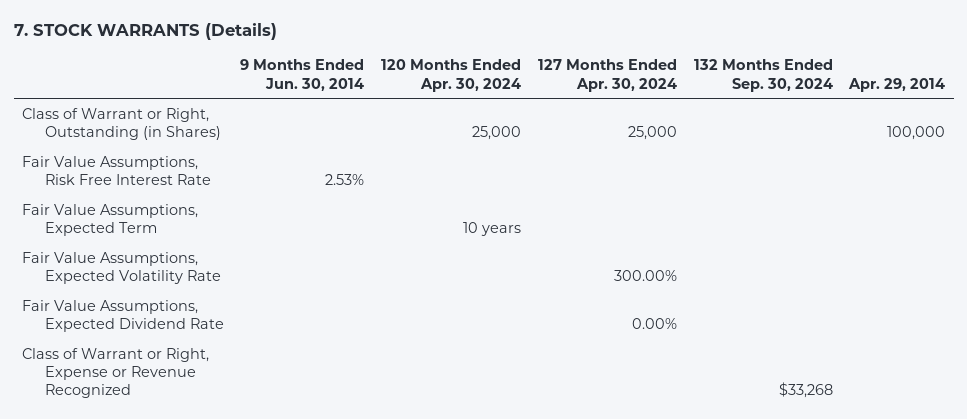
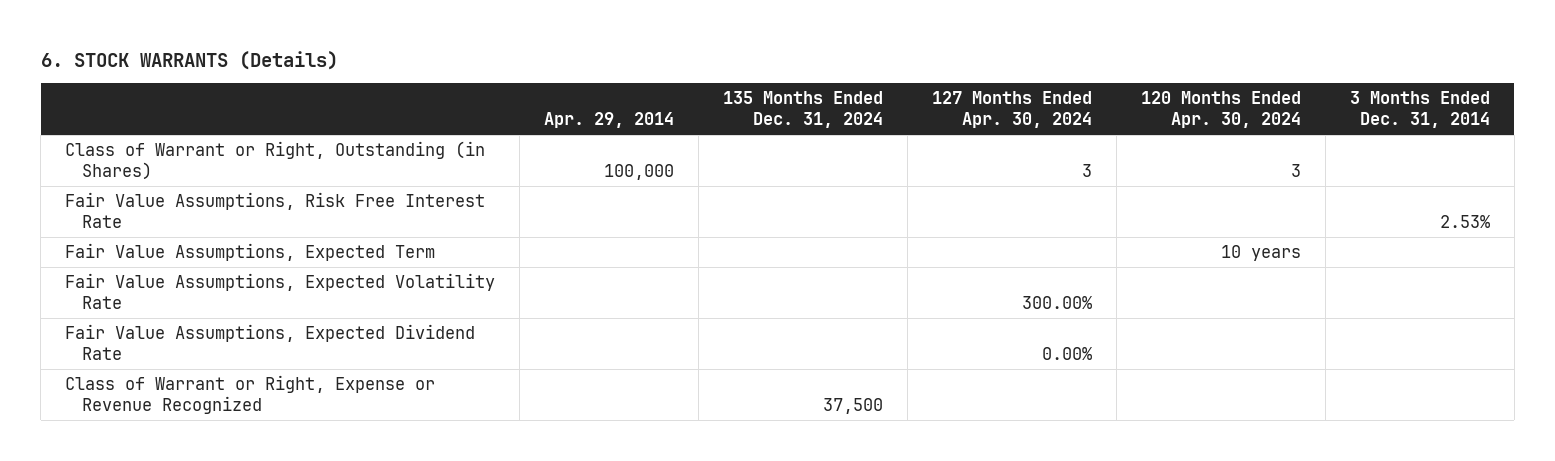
- 7. STOCK WARRANTS (Details)
+ 6. STOCK WARRANTS (Details)
- | 9 Months Ended Jun. 30, 2014 | 120 Months Ended Apr. 30, 2024 | 127 Months Ended Apr. 30, 2024 | 132 Months Ended Sep. 30, 2024 | Apr. 29, 2014
+ | Apr. 29, 2014 | 135 Months Ended Dec. 31, 2024 | 127 Months Ended Apr. 30, 2024 | 120 Months Ended Apr. 30, 2024 | 3 Months Ended Dec. 31, 2014
- Class of Warrant or Right, Outstanding (in Shares) | | 25,000 | 25,000 | | 100,000
+ Class of Warrant or Right, Outstanding (in Shares) | 100,000 | | 3 | 3 |

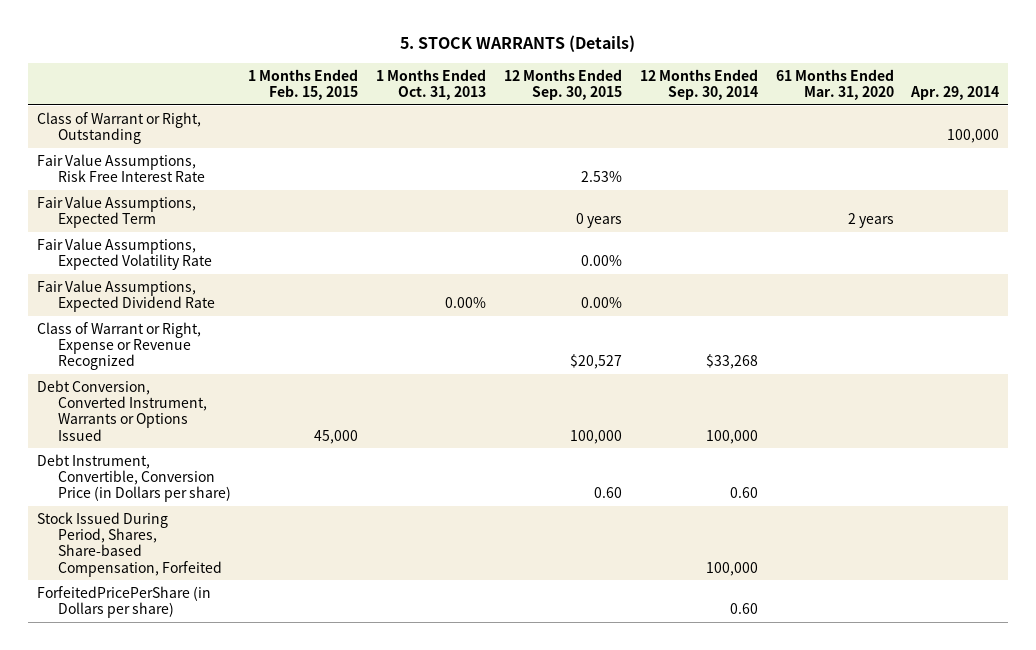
- 6. STOCK WARRANTS (Details)
+ 5. STOCK WARRANTS (Details)
- | Apr. 29, 2014 | 135 Months Ended Dec. 31, 2024 | 127 Months Ended Apr. 30, 2024 | 120 Months Ended Apr. 30, 2024 | 3 Months Ended Dec. 31, 2014
+ | 1 Months Ended Feb. 15, 2015 | 1 Months Ended Oct. 31, 2013 | 12 Months Ended Sep. 30, 2015 | 12 Months Ended Sep. 30, 2014 | 61 Months Ended Mar. 31, 2020 | Apr. 29, 2014
- Class of Warrant or Right, Outstanding (in Shares) | 100,000 | | 3 | 3 |
+ Class of Warrant or Right, Outstanding | | | | | | 100,000
+ Debt Conversion, Converted Instrument, Warrants or Options Issued | 45,000 | | 100,000 | 100,000 | |
+ Debt Instrument, Convertible, Conversion Price (in Dollars per share) | | | 0.60 | 0.60 | |
+ Stock Issued During Period, Shares, Share-based Compensation, Forfeited | | | | 100,000 | |
+ ForfeitedPricePerShare (in Dollars per share) | | | | 0.60 | |

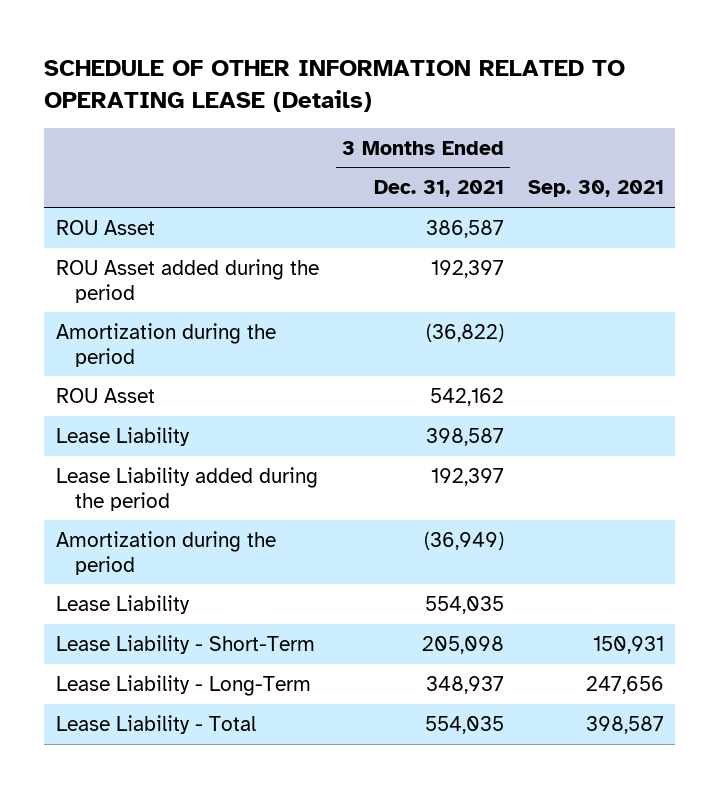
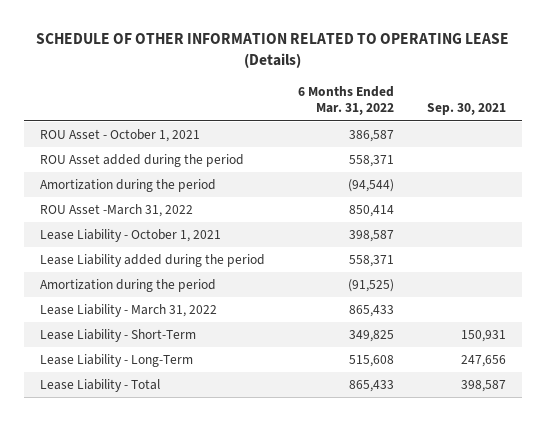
- | 3 Months Ended Dec. 31, 2021 | Sep. 30, 2021
+ | 6 Months Ended Mar. 31, 2022 | Sep. 30, 2021
- ROU Asset | 386,587 |
+ ROU Asset - October 1, 2021 | 386,587 |
- ROU Asset | 542,162 |
- Lease Liability | 398,587 |
+ ROU Asset -March 31, 2022 | 850,414 |
+ Lease Liability - October 1, 2021 | 398,587 |
- Lease Liability | 554,035 |
+ Lease Liability - March 31, 2022 | 865,433 |

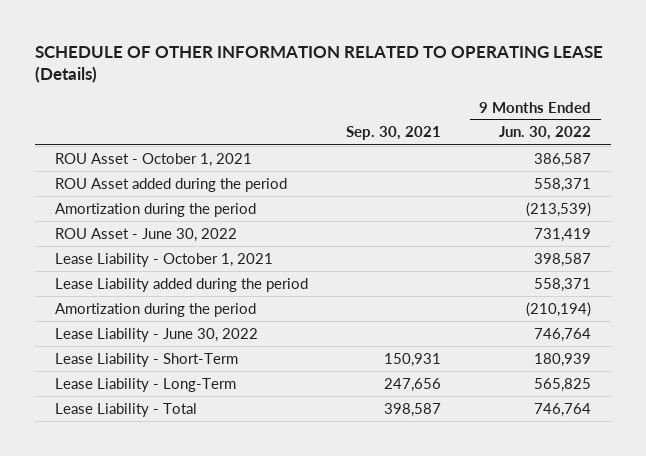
- | 6 Months Ended Mar. 31, 2022 | Sep. 30, 2021
+ | Sep. 30, 2021 | 9 Months Ended Jun. 30, 2022
- ROU Asset -March 31, 2022 | 850,414 |
+ ROU Asset - June 30, 2022 | | 731,419
- Lease Liability - March 31, 2022 | 865,433 |
+ Lease Liability - June 30, 2022 | | 746,764

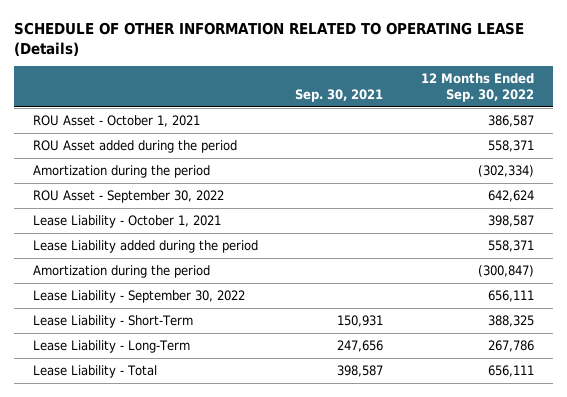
- | Sep. 30, 2021 | 9 Months Ended Jun. 30, 2022
+ | Sep. 30, 2021 | 12 Months Ended Sep. 30, 2022
- ROU Asset - June 30, 2022 | | 731,419
+ ROU Asset - September 30, 2022 | | 642,624
- Lease Liability - June 30, 2022 | | 746,764
+ Lease Liability - September 30, 2022 | | 656,111

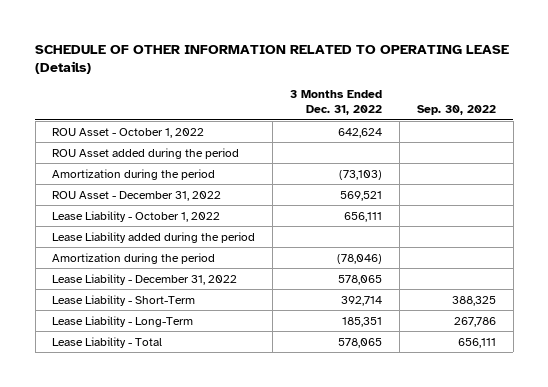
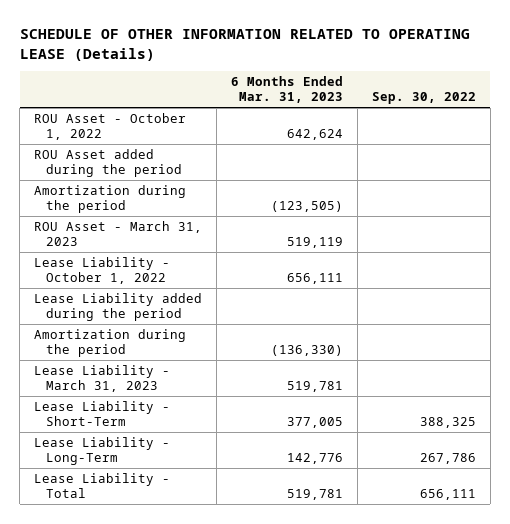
- | 3 Months Ended Dec. 31, 2022 | Sep. 30, 2022
+ | 6 Months Ended Mar. 31, 2023 | Sep. 30, 2022
- ROU Asset - December 31, 2022 | 569,521 |
+ ROU Asset - March 31, 2023 | 519,119 |
- Lease Liability - December 31, 2022 | 578,065 |
+ Lease Liability - March 31, 2023 | 519,781 |

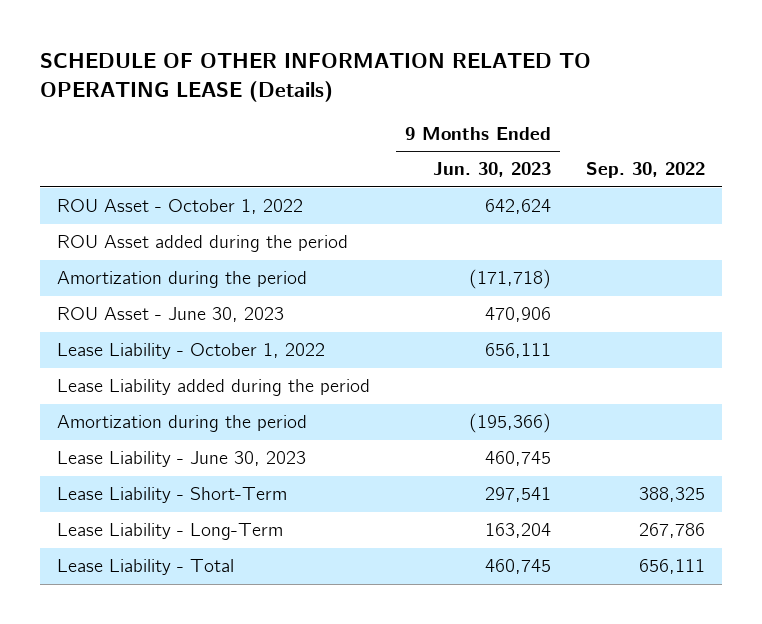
- | 6 Months Ended Mar. 31, 2023 | Sep. 30, 2022
+ | 9 Months Ended Jun. 30, 2023 | Sep. 30, 2022
- ROU Asset - March 31, 2023 | 519,119 |
+ ROU Asset - June 30, 2023 | 470,906 |
- Lease Liability - March 31, 2023 | 519,781 |
+ Lease Liability - June 30, 2023 | 460,745 |

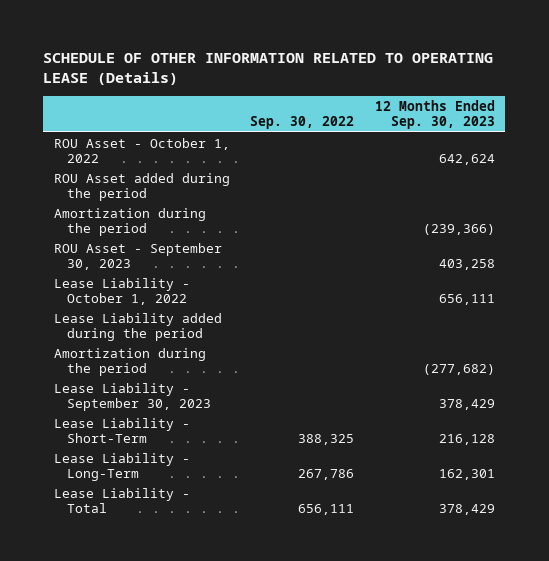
- | 9 Months Ended Jun. 30, 2023 | Sep. 30, 2022
+ | Sep. 30, 2022 | 12 Months Ended Sep. 30, 2023
- ROU Asset - June 30, 2023 | 470,906 |
+ ROU Asset - September 30, 2023 | | 403,258
- Lease Liability - June 30, 2023 | 460,745 |
+ Lease Liability - September 30, 2023 | | 378,429

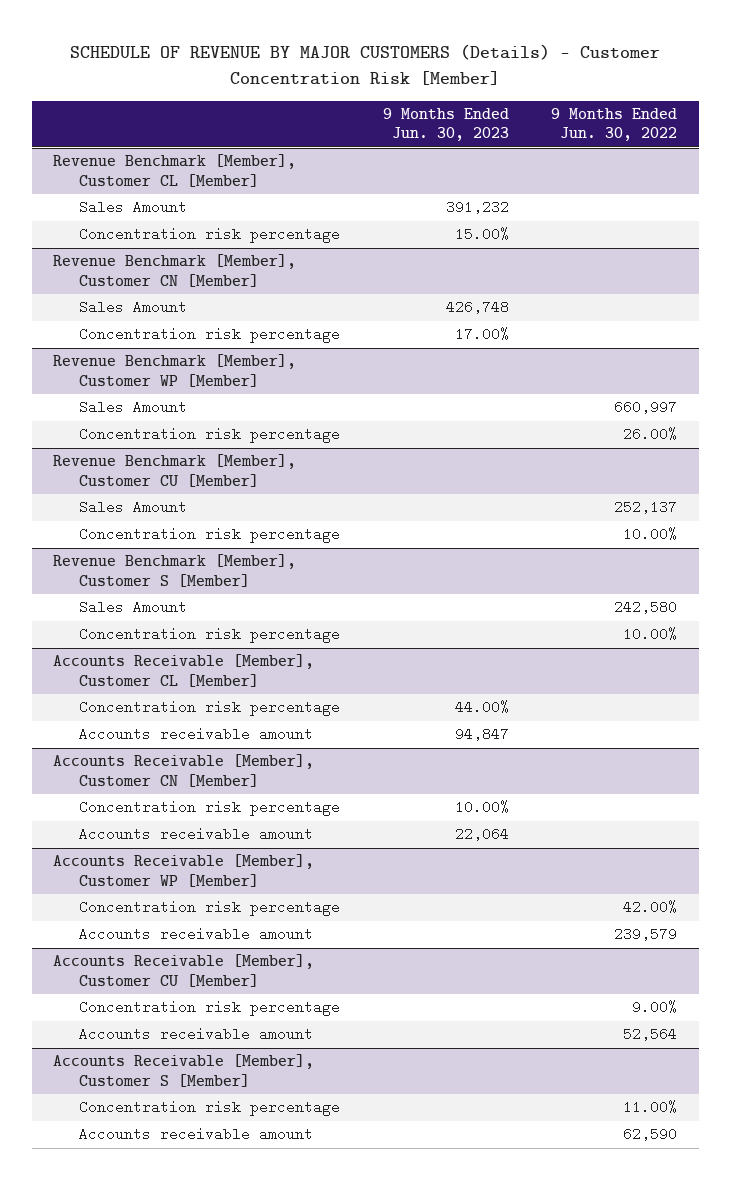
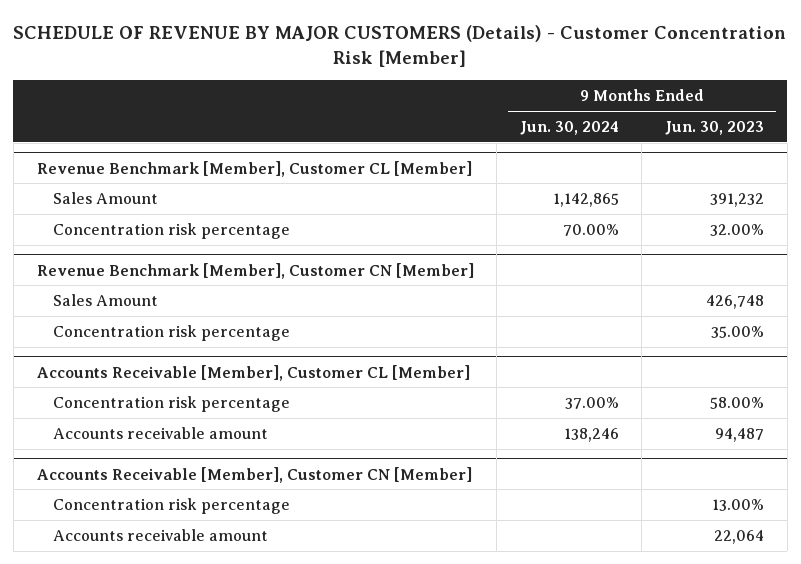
- | 9 Months Ended Jun. 30, 2023 | 9 Months Ended Jun. 30, 2022
+ | 9 Months Ended Jun. 30, 2024 | 9 Months Ended Jun. 30, 2023
@ Revenue Benchmark [Member], Customer CL [Member]
- Concentration risk percentage | 15.00% |
+ Concentration risk percentage | 70.00% | 32.00%
@ Revenue Benchmark [Member], Customer CN [Member]
- Concentration risk percentage | 17.00% |
- Revenue Benchmark [Member], Customer WP [Member]
- Sales Amount | | 660,997
- Concentration risk percentage | | 26.00%
- Revenue Benchmark [Member], Customer CU [Member]
- Sales Amount | | 252,137
- Concentration risk percentage | | 10.00%
- Revenue Benchmark [Member], Customer S [Member]
- Sales Amount | | 242,580
- Concentration risk percentage | | 10.00%
@ Revenue Benchmark [Member], Customer CN [Member]
+ Concentration risk percentage | | 35.00%
@ Accounts Receivable [Member], Customer CL [Member]
- Concentration risk percentage | 44.00% |
- Accounts receivable amount | 94,847 |
+ Concentration risk percentage | 37.00% | 58.00%
+ Accounts receivable amount | 138,246 | 94,487
@ Accounts Receivable [Member], Customer CN [Member]
- Concentration risk percentage | 10.00% |
+ Concentration risk percentage | | 13.00%
- Accounts Receivable [Member], Customer WP [Member]
- Concentration risk percentage | | 42.00%
- Accounts receivable amount | | 239,579
- Accounts Receivable [Member], Customer CU [Member]
- Concentration risk percentage | | 9.00%
- Accounts receivable amount | | 52,564
- Accounts Receivable [Member], Customer S [Member]
- Concentration risk percentage | | 11.00%
- Accounts receivable amount | | 62,590

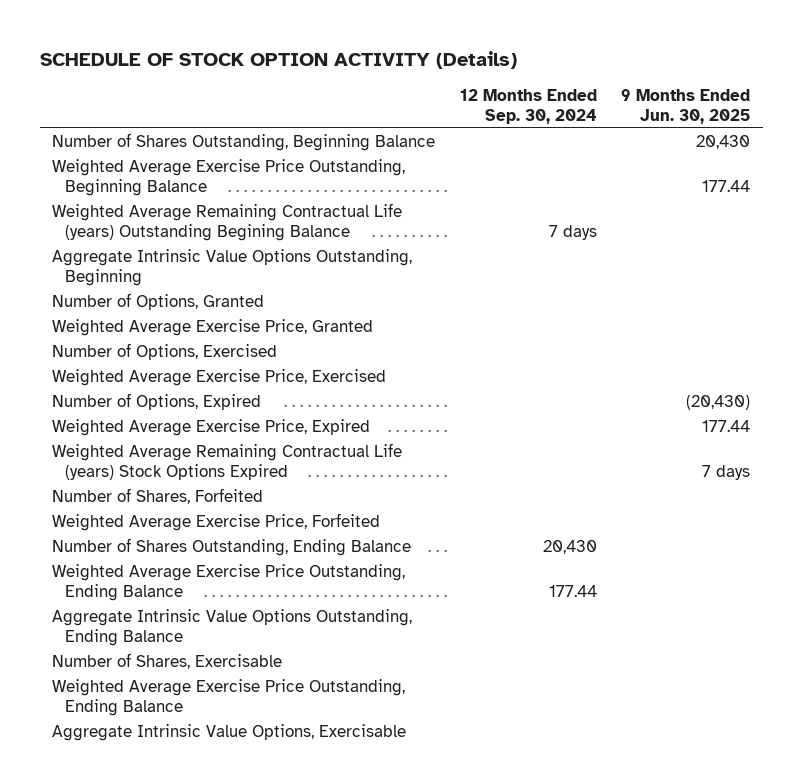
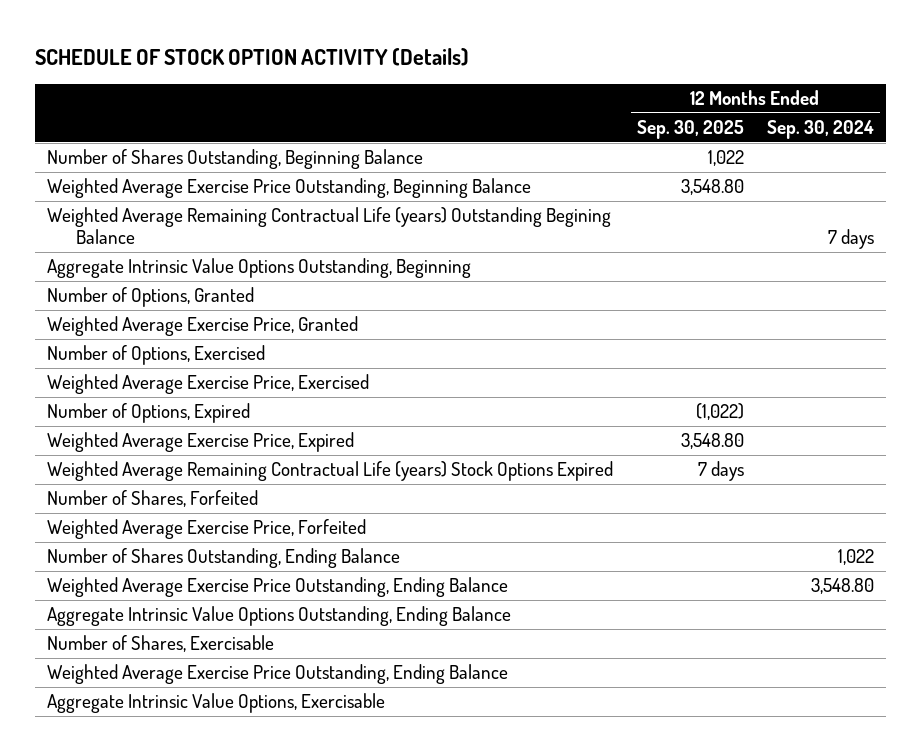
- | 12 Months Ended Sep. 30, 2024 | 9 Months Ended Jun. 30, 2025
+ | 12 Months Ended Sep. 30, 2025 | 12 Months Ended Sep. 30, 2024
- Number of Shares Outstanding, Ending Balance | 20,430 |
- Weighted Average Exercise Price Outstanding, Ending Balance | 177.44 |
+ Number of Shares Outstanding, Ending Balance | | 1,022
+ Weighted Average Exercise Price Outstanding, Ending Balance | | 3,548.80

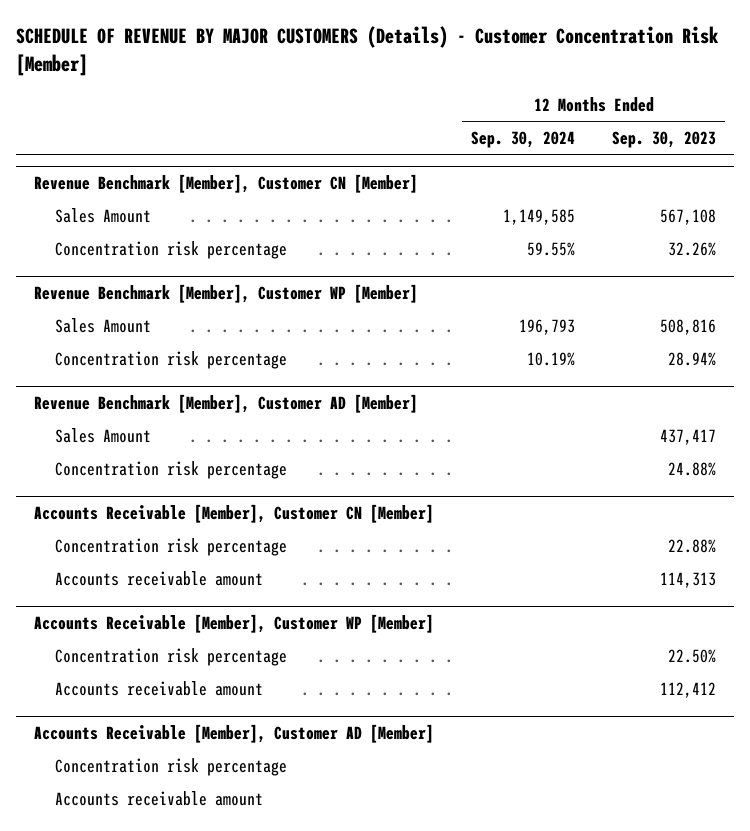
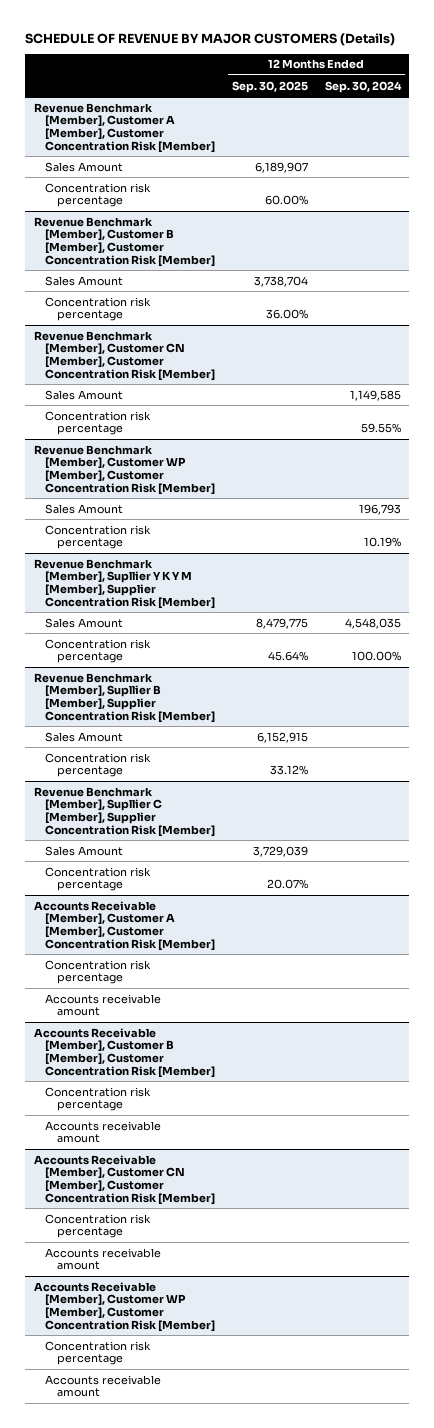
- SCHEDULE OF REVENUE BY MAJOR CUSTOMERS (Details) - Customer Concentration Risk [Member]
+ SCHEDULE OF REVENUE BY MAJOR CUSTOMERS (Details)
- | 12 Months Ended Sep. 30, 2024 | 12 Months Ended Sep. 30, 2023
+ | 12 Months Ended Sep. 30, 2025 | 12 Months Ended Sep. 30, 2024
- Revenue Benchmark [Member], Customer CN [Member]
+ Revenue Benchmark [Member], Customer A [Member], Customer Concentration Risk [Member]
+ Sales Amount | 6,189,907 |
+ Concentration risk percentage | 60.00% |
+ Revenue Benchmark [Member], Customer B [Member], Customer Concentration Risk [Member]
+ Sales Amount | 3,738,704 |
+ Concentration risk percentage | 36.00% |
+ Revenue Benchmark [Member], Customer CN [Member], Customer Concentration Risk [Member]
- Revenue Benchmark [Member], Customer WP [Member]
+ Revenue Benchmark [Member], Customer WP [Member], Customer Concentration Risk [Member]
- Revenue Benchmark [Member], Customer AD [Member]
- Sales Amount | | 437,417
- Concentration risk percentage | | 24.88%
- Accounts Receivable [Member], Customer CN [Member]
+ Revenue Benchmark [Member], Supllier Y K Y M [Member], Supplier Concentration Risk [Member]
+ Sales Amount | 8,479,775 | 4,548,035
+ Concentration risk percentage | 45.64% | 100.00%
+ Revenue Benchmark [Member], Supllier B [Member], Supplier Concentration Risk [Member]
+ Sales Amount | 6,152,915 |
+ Concentration risk percentage | 33.12% |
+ Revenue Benchmark [Member], Supllier C [Member], Supplier Concentration Risk [Member]
+ Sales Amount | 3,729,039 |
+ Concentration risk percentage | 20.07% |
+ Accounts Receivable [Member], Customer A [Member], Customer Concentration Risk [Member]
+ Concentration risk percentage
+ Accounts receivable amount
+ Accounts Receivable [Member], Customer B [Member], Customer Concentration Risk [Member]
+ Concentration risk percentage
+ Accounts receivable amount
+ Accounts Receivable [Member], Customer CN [Member], Customer Concentration Risk [Member]
- Accounts Receivable [Member], Customer WP [Member]
+ Accounts Receivable [Member], Customer WP [Member], Customer Concentration Risk [Member]
- Accounts Receivable [Member], Customer AD [Member]
- Concentration risk percentage
- Accounts receivable amount

